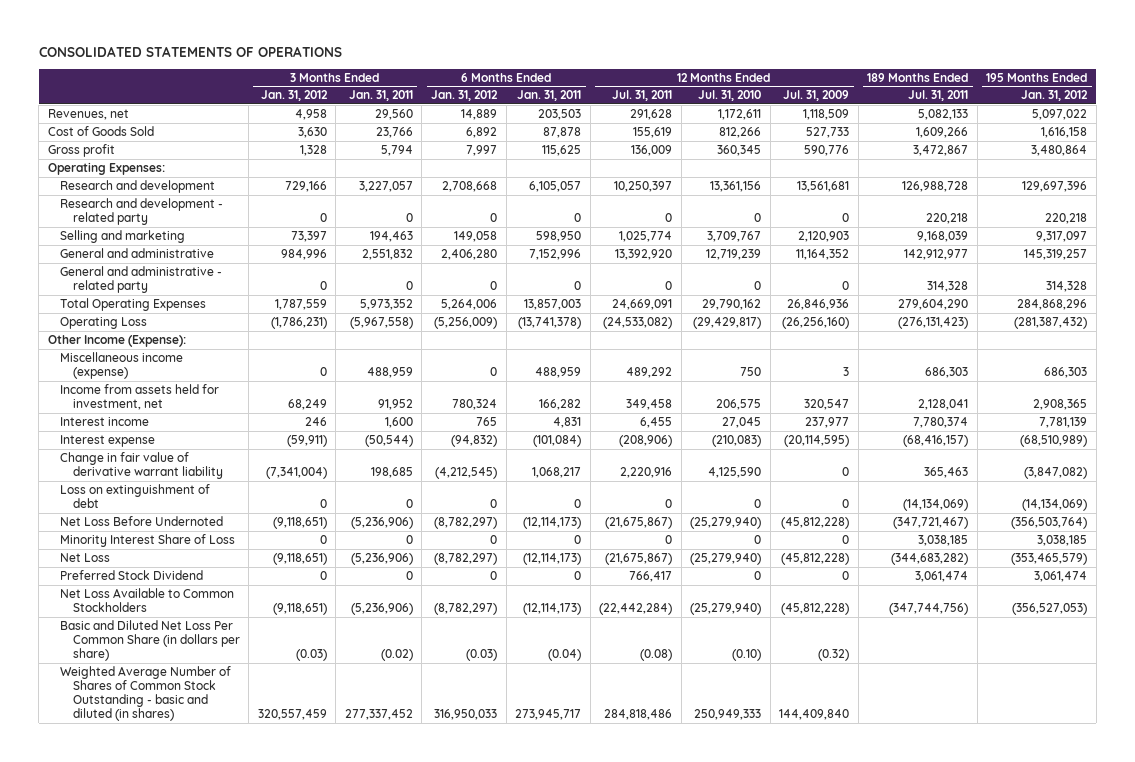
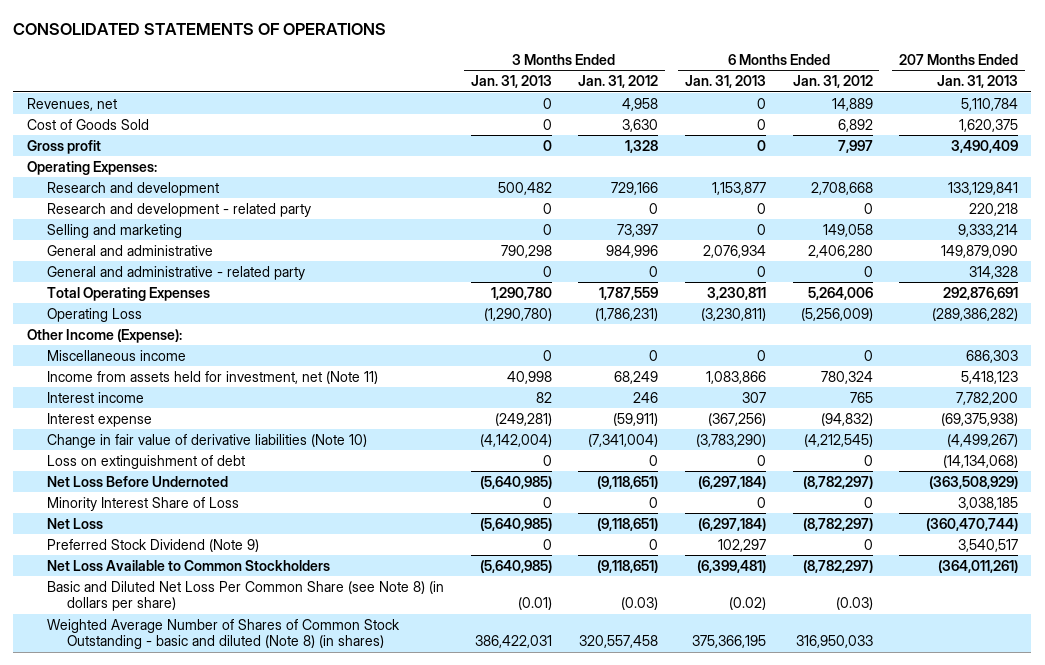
- | 3 Months Ended Jan. 31, 2012 | 3 Months Ended Jan. 31, 2011 | 6 Months Ended Jan. 31, 2012 | 6 Months Ended Jan. 31, 2011 | 12 Months Ended Jul. 31, 2011 | 12 Months Ended Jul. 31, 2010 | 12 Months Ended Jul. 31, 2009 | 189 Months Ended Jul. 31, 2011 | 195 Months Ended Jan. 31, 2012
+ | 3 Months Ended Jan. 31, 2013 | 3 Months Ended Jan. 31, 2012 | 6 Months Ended Jan. 31, 2013 | 6 Months Ended Jan. 31, 2012 | 207 Months Ended Jan. 31, 2013
- Miscellaneous income (expense) | 0 | 488,959 | 0 | 488,959 | 489,292 | 750 | 3 | 686,303 | 686,303
- Income from assets held for investment, net | 68,249 | 91,952 | 780,324 | 166,282 | 349,458 | 206,575 | 320,547 | 2,128,041 | 2,908,365
+ Miscellaneous income | 0 | 0 | 0 | 0 | 686,303
+ Income from assets held for investment, net (Note 11) | 40,998 | 68,249 | 1,083,866 | 780,324 | 5,418,123
- Change in fair value of derivative warrant liability | (7,341,004) | 198,685 | (4,212,545) | 1,068,217 | 2,220,916 | 4,125,590 | 0 | 365,463 | (3,847,082)
+ Change in fair value of derivative liabilities (Note 10) | (4,142,004) | (7,341,004) | (3,783,290) | (4,212,545) | (4,499,267)
- Preferred Stock Dividend | 0 | 0 | 0 | 0 | 766,417 | 0 | 0 | 3,061,474 | 3,061,474
+ Preferred Stock Dividend (Note 9) | 0 | 0 | 102,297 | 0 | 3,540,517
- Basic and Diluted Net Loss Per Common Share (in dollars per share) | (0.03) | (0.02) | (0.03) | (0.04) | (0.08) | (0.10) | (0.32) | |
- Weighted Average Number of Shares of Common Stock Outstanding - basic and diluted (in shares) | 320,557,459 | 277,337,452 | 316,950,033 | 273,945,717 | 284,818,486 | 250,949,333 | 144,409,840 | |
+ Basic and Diluted Net Loss Per Common Share (see Note 8) (in dollars per share) | (0.01) | (0.03) | (0.02) | (0.03) |
+ Weighted Average Number of Shares of Common Stock Outstanding - basic and diluted (Note 8) (in shares) | 386,422,031 | 320,557,458 | 375,366,195 | 316,950,033 |

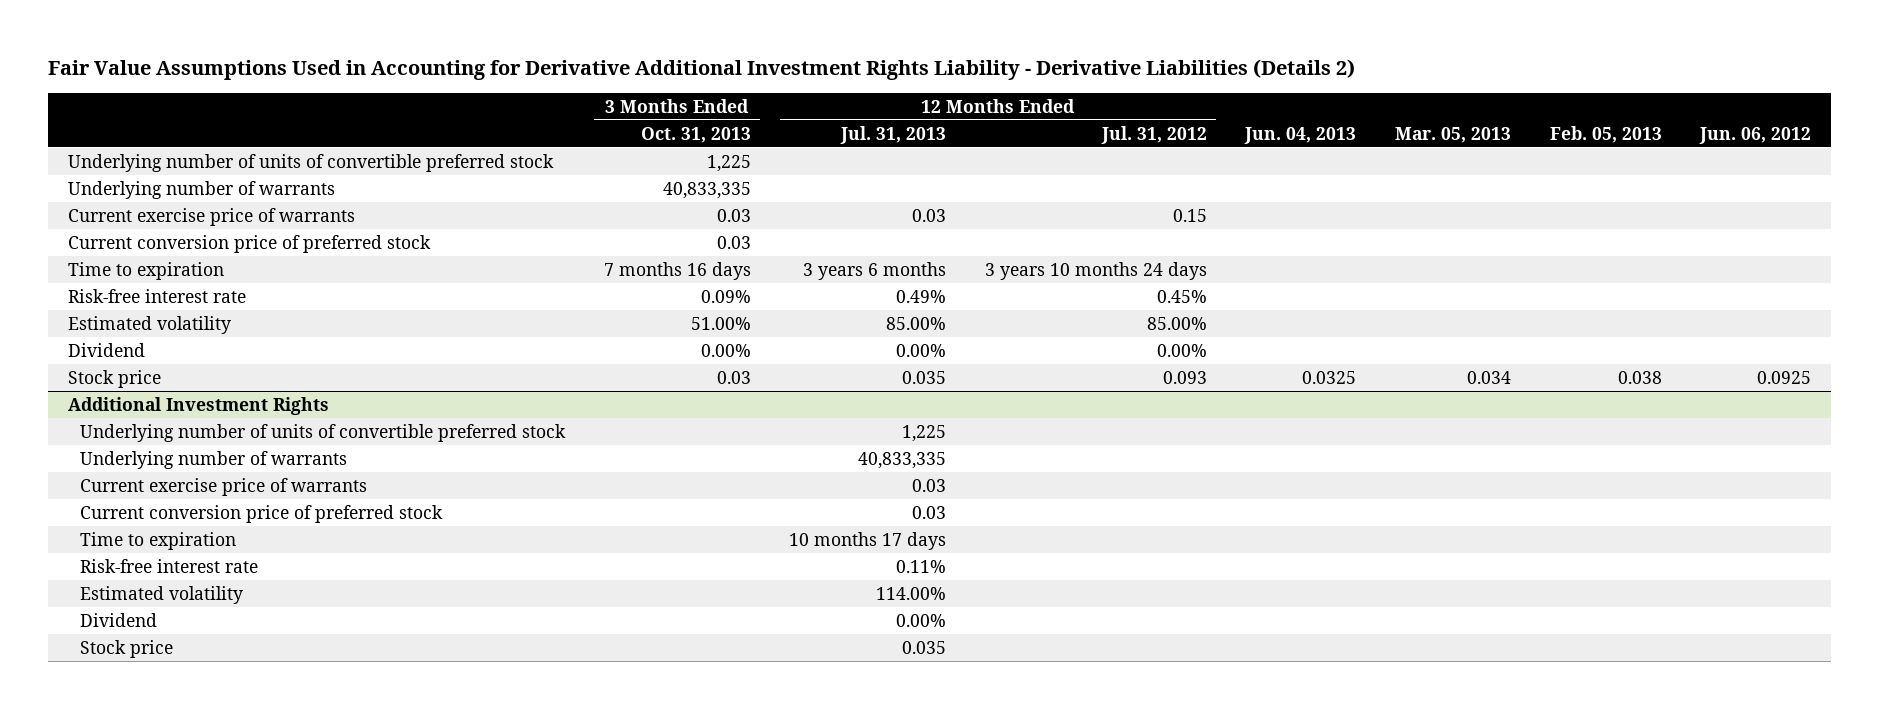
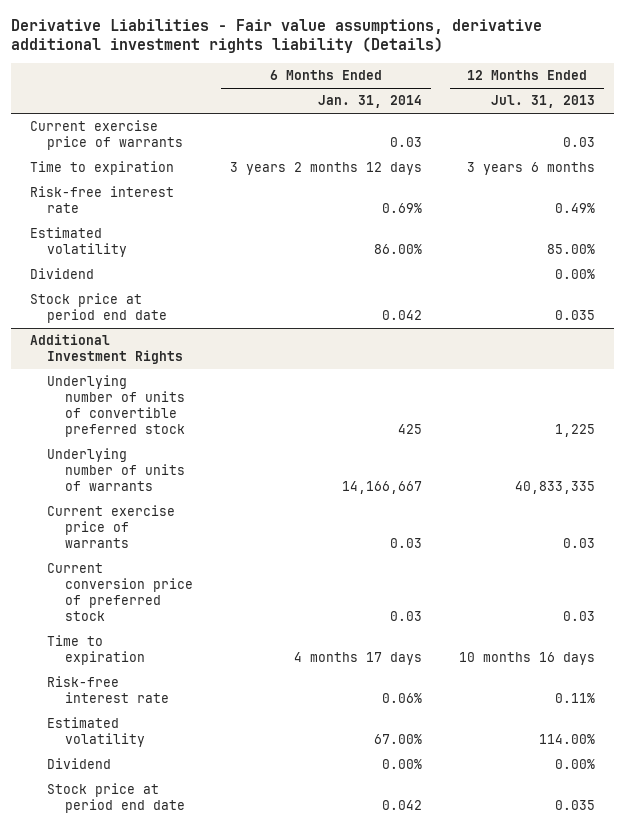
- Fair Value Assumptions Used in Accounting for Derivative Additional Investment Rights Liability - Derivative Liabilities (Details 2)
+ Derivative Liabilities - Fair value assumptions, derivative additional investment rights liability (Details)
- | 3 Months Ended Oct. 31, 2013 | 12 Months Ended Jul. 31, 2013 | 12 Months Ended Jul. 31, 2012 | Jun. 04, 2013 | Mar. 05, 2013 | Feb. 05, 2013 | Jun. 06, 2012
+ | 6 Months Ended Jan. 31, 2014 | 12 Months Ended Jul. 31, 2013
- Underlying number of units of convertible preferred stock | 1,225 | | | | | |
- Underlying number of warrants | 40,833,335 | | | | | |
- Current conversion price of preferred stock | 0.03 | | | | | |
- Stock price | 0.03 | 0.035 | 0.093 | 0.0325 | 0.034 | 0.038 | 0.0925
+ Stock price at period end date | 0.042 | 0.035
@ Additional Investment Rights
- Underlying number of warrants | | 40,833,335 | | | | |
+ Underlying number of units of warrants | 14,166,667 | 40,833,335
- Time to expiration | | 10 months 17 days | | | | |
+ Time to expiration | 4 months 17 days | 10 months 16 days
- Stock price | | 0.035 | | | | |
+ Stock price at period end date | 0.042 | 0.035

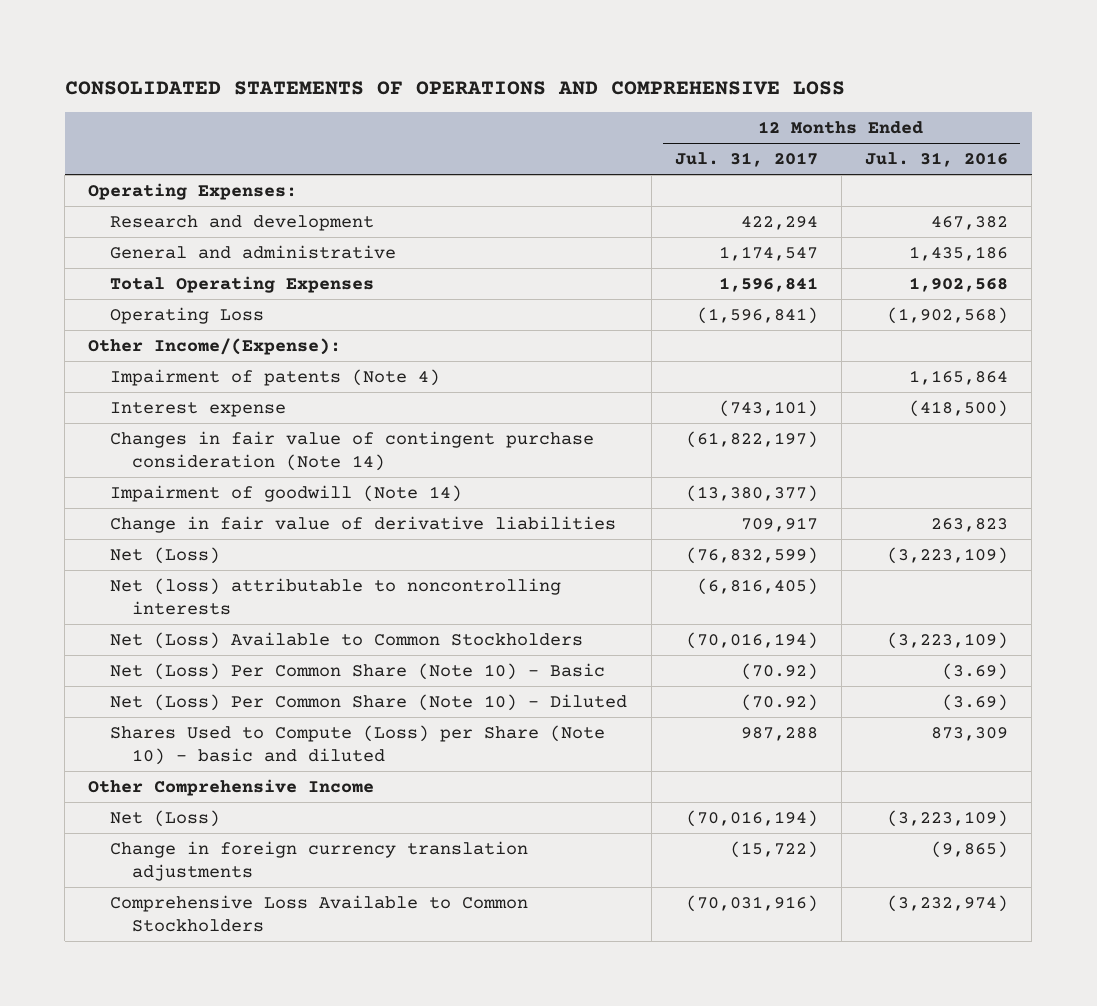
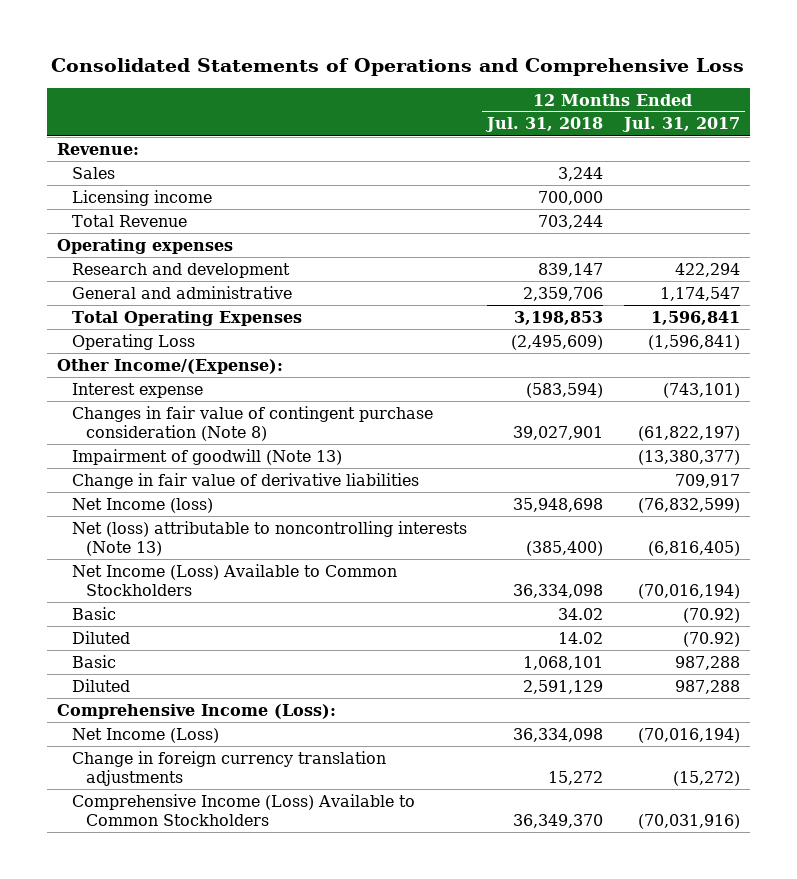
- CONSOLIDATED STATEMENTS OF OPERATIONS AND COMPREHENSIVE LOSS
+ Consolidated Statements of Operations and Comprehensive Loss
- | 12 Months Ended Jul. 31, 2017 | 12 Months Ended Jul. 31, 2016
+ | 12 Months Ended Jul. 31, 2018 | 12 Months Ended Jul. 31, 2017
- Operating Expenses:
+ Revenue:
+ Sales | 3,244 |
+ Licensing income | 700,000 |
+ Total Revenue | 703,244 |
+ Operating expenses
- Impairment of patents (Note 4) | | 1,165,864
- Changes in fair value of contingent purchase consideration (Note 14) | (61,822,197) |
- Impairment of goodwill (Note 14) | (13,380,377) |
+ Changes in fair value of contingent purchase consideration (Note 8) | 39,027,901 | (61,822,197)
+ Impairment of goodwill (Note 13) | | (13,380,377)
- Net (Loss) | (76,832,599) | (3,223,109)
- Net (loss) attributable to noncontrolling interests | (6,816,405) |
- Net (Loss) Available to Common Stockholders | (70,016,194) | (3,223,109)
- Net (Loss) Per Common Share (Note 10) - Basic | (70.92) | (3.69)
- Net (Loss) Per Common Share (Note 10) - Diluted | (70.92) | (3.69)
- Shares Used to Compute (Loss) per Share (Note 10) - basic and diluted | 987,288 | 873,309
- Other Comprehensive Income
- Net (Loss) | (70,016,194) | (3,223,109)
- Change in foreign currency translation adjustments | (15,722) | (9,865)
- Comprehensive Loss Available to Common Stockholders | (70,031,916) | (3,232,974)
+ Net Income (loss) | 35,948,698 | (76,832,599)
+ Net (loss) attributable to noncontrolling interests (Note 13) | (385,400) | (6,816,405)
+ Net Income (Loss) Available to Common Stockholders | 36,334,098 | (70,016,194)
+ Basic | 34.02 | (70.92)
+ Diluted | 14.02 | (70.92)
+ Basic | 1,068,101 | 987,288
+ Diluted | 2,591,129 | 987,288
+ Comprehensive Income (Loss):
+ Net Income (Loss) | 36,334,098 | (70,016,194)
+ Change in foreign currency translation adjustments | 15,272 | (15,272)
+ Comprehensive Income (Loss) Available to Common Stockholders | 36,349,370 | (70,031,916)

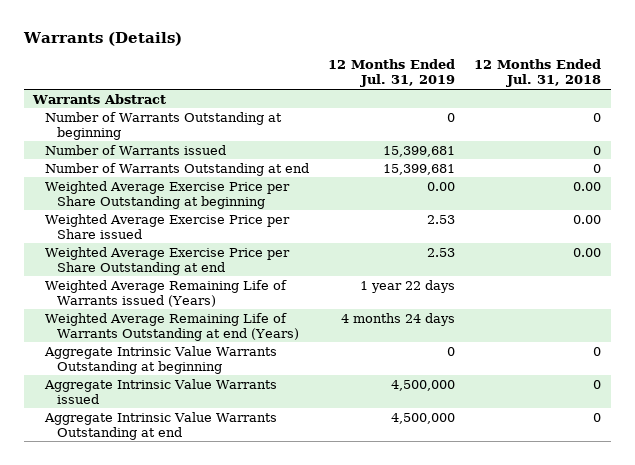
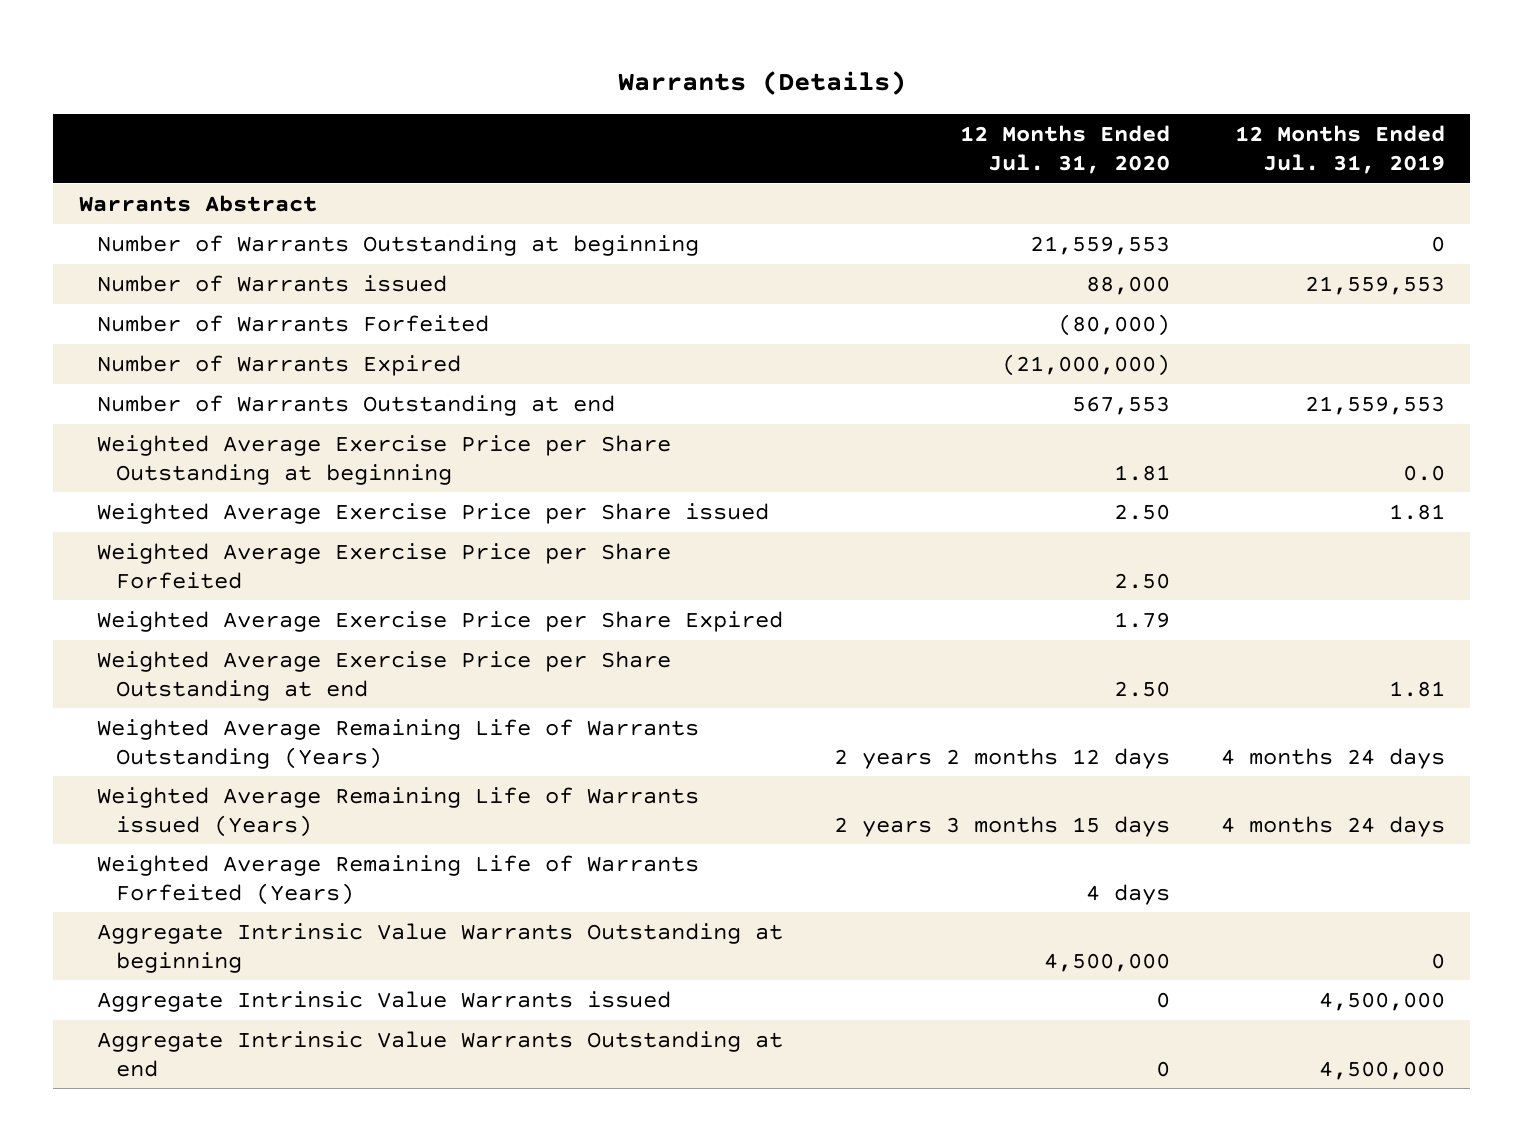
- | 12 Months Ended Jul. 31, 2019 | 12 Months Ended Jul. 31, 2018
+ | 12 Months Ended Jul. 31, 2020 | 12 Months Ended Jul. 31, 2019
- Number of Warrants issued | 15,399,681 | 0
- Number of Warrants Outstanding at end | 15,399,681 | 0
- Weighted Average Exercise Price per Share Outstanding at beginning | 0.00 | 0.00
- Weighted Average Exercise Price per Share issued | 2.53 | 0.00
- Weighted Average Exercise Price per Share Outstanding at end | 2.53 | 0.00
- Weighted Average Remaining Life of Warrants issued (Years) | 1 year 22 days |
- Weighted Average Remaining Life of Warrants Outstanding at end (Years) | 4 months 24 days |
+ Number of Warrants issued | 88,000 | 21,559,553
+ Number of Warrants Forfeited | (80,000) |
+ Number of Warrants Expired | (21,000,000) |
+ Number of Warrants Outstanding at end | 567,553 | 21,559,553
+ Weighted Average Exercise Price per Share Outstanding at beginning | 1.81 | 0.0
+ Weighted Average Exercise Price per Share issued | 2.50 | 1.81
+ Weighted Average Exercise Price per Share Forfeited | 2.50 |
+ Weighted Average Exercise Price per Share Expired | 1.79 |
+ Weighted Average Exercise Price per Share Outstanding at end | 2.50 | 1.81
+ Weighted Average Remaining Life of Warrants Outstanding (Years) | 2 years 2 months 12 days | 4 months 24 days
+ Weighted Average Remaining Life of Warrants issued (Years) | 2 years 3 months 15 days | 4 months 24 days
+ Weighted Average Remaining Life of Warrants Forfeited (Years) | 4 days |

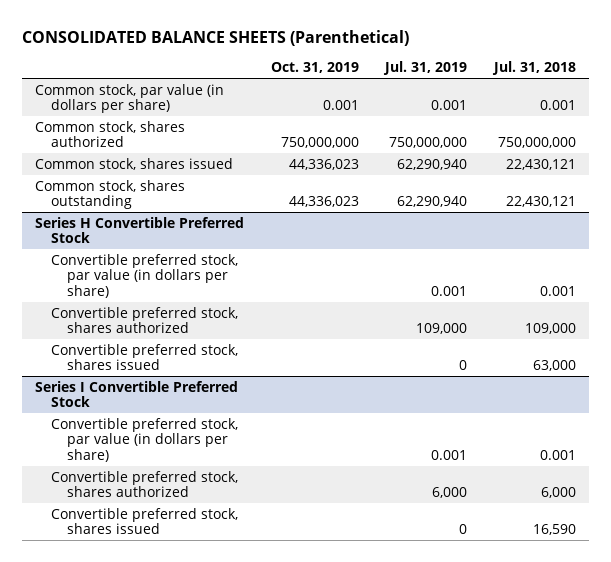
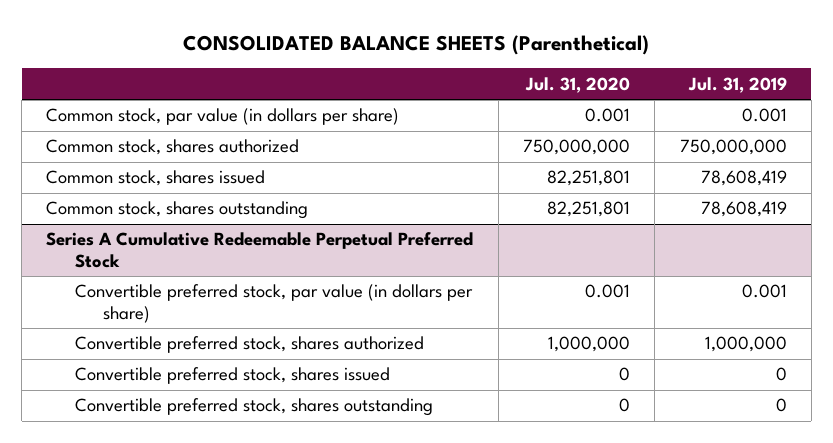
- | Oct. 31, 2019 | Jul. 31, 2019 | Jul. 31, 2018
+ | Jul. 31, 2020 | Jul. 31, 2019
- Common stock, shares issued | 44,336,023 | 62,290,940 | 22,430,121
- Common stock, shares outstanding | 44,336,023 | 62,290,940 | 22,430,121
- Series H Convertible Preferred Stock
- Convertible preferred stock, par value (in dollars per share) | | 0.001 | 0.001
- Convertible preferred stock, shares authorized | | 109,000 | 109,000
- Convertible preferred stock, shares issued | | 0 | 63,000
- Series I Convertible Preferred Stock
+ Common stock, shares issued | 82,251,801 | 78,608,419
+ Common stock, shares outstanding | 82,251,801 | 78,608,419
+ Series A Cumulative Redeemable Perpetual Preferred Stock
- Convertible preferred stock, shares authorized | | 6,000 | 6,000
+ Convertible preferred stock, shares authorized | 1,000,000 | 1,000,000
+ Convertible preferred stock, shares outstanding | 0 | 0

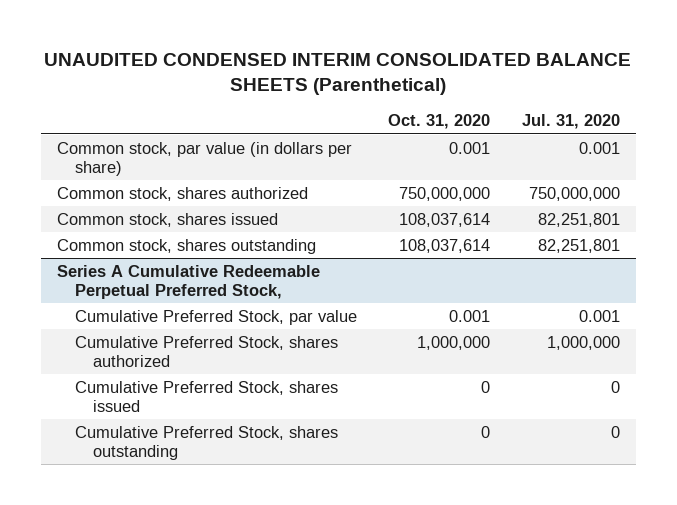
- CONSOLIDATED BALANCE SHEETS (Parenthetical)
+ UNAUDITED CONDENSED INTERIM CONSOLIDATED BALANCE SHEETS (Parenthetical)
- | Jul. 31, 2020 | Jul. 31, 2019
+ | Oct. 31, 2020 | Jul. 31, 2020
- Series A Cumulative Redeemable Perpetual Preferred Stock
- Convertible preferred stock, par value (in dollars per share) | 0.001 | 0.001
- Convertible preferred stock, shares authorized | 1,000,000 | 1,000,000
- Convertible preferred stock, shares issued | 0 | 0
- Convertible preferred stock, shares outstanding | 0 | 0
+ Series A Cumulative Redeemable Perpetual Preferred Stock,
+ Cumulative Preferred Stock, par value | 0.001 | 0.001
+ Cumulative Preferred Stock, shares authorized | 1,000,000 | 1,000,000
+ Cumulative Preferred Stock, shares issued | 0 | 0
+ Cumulative Preferred Stock, shares outstanding | 0 | 0

